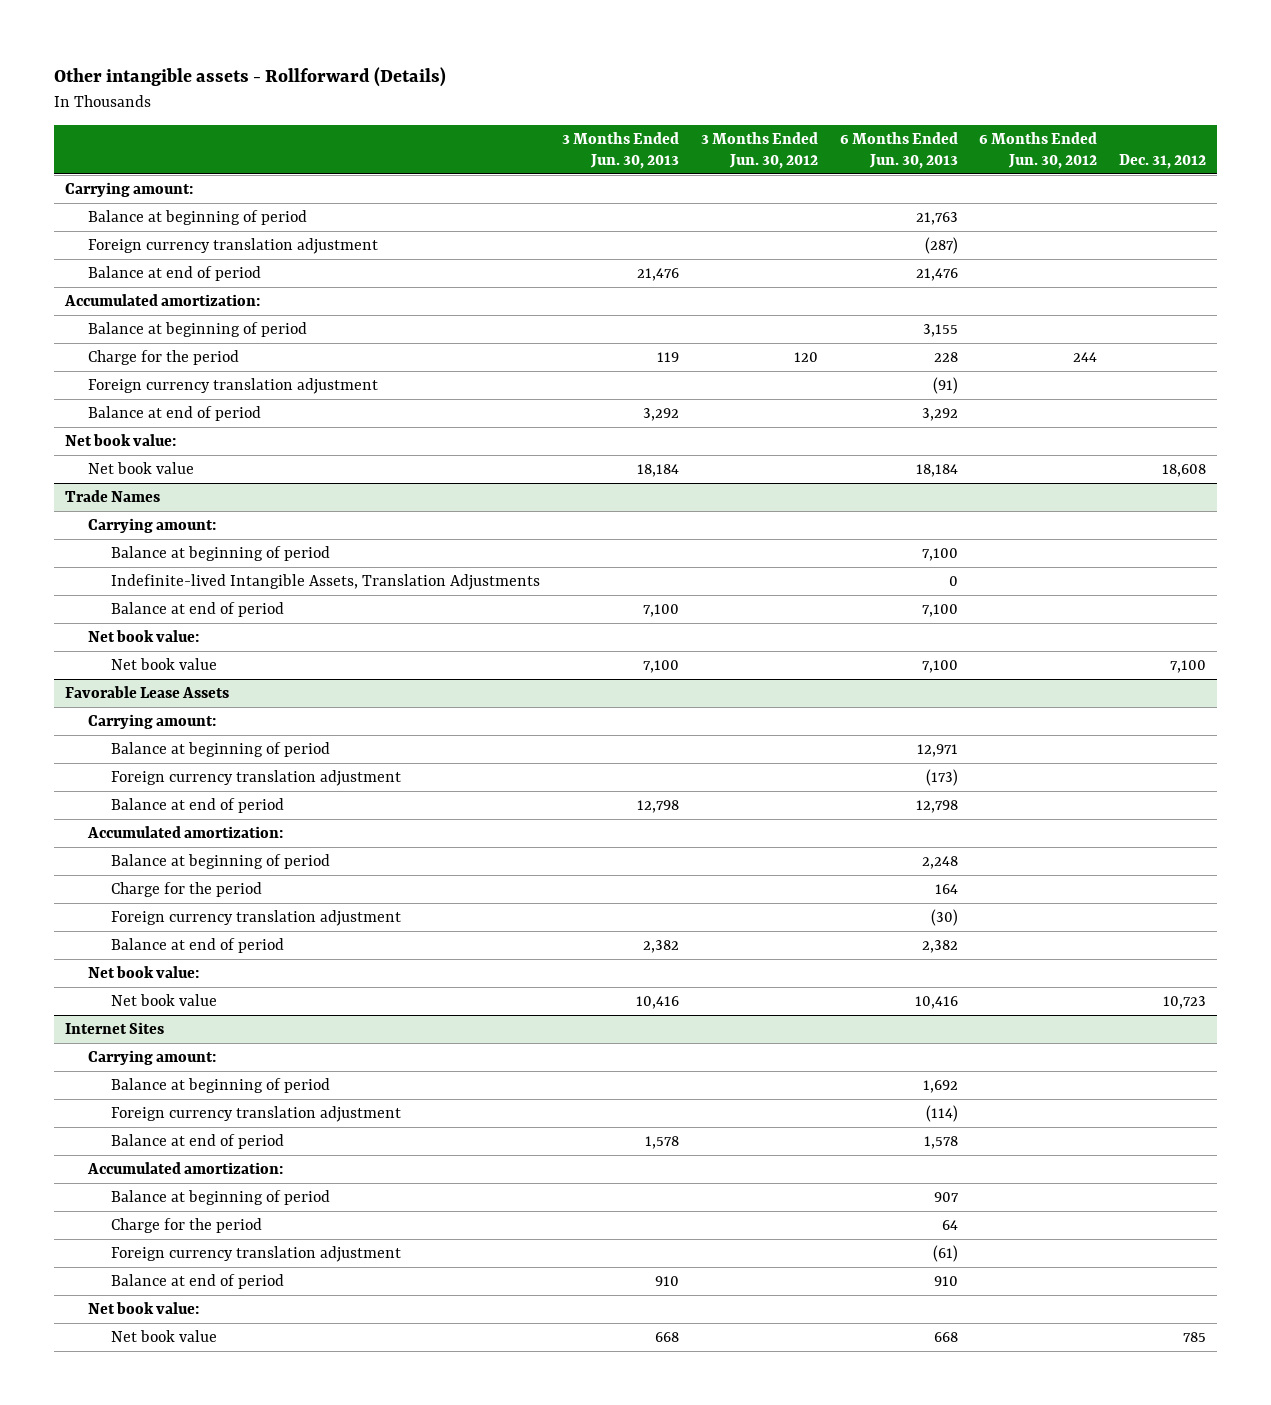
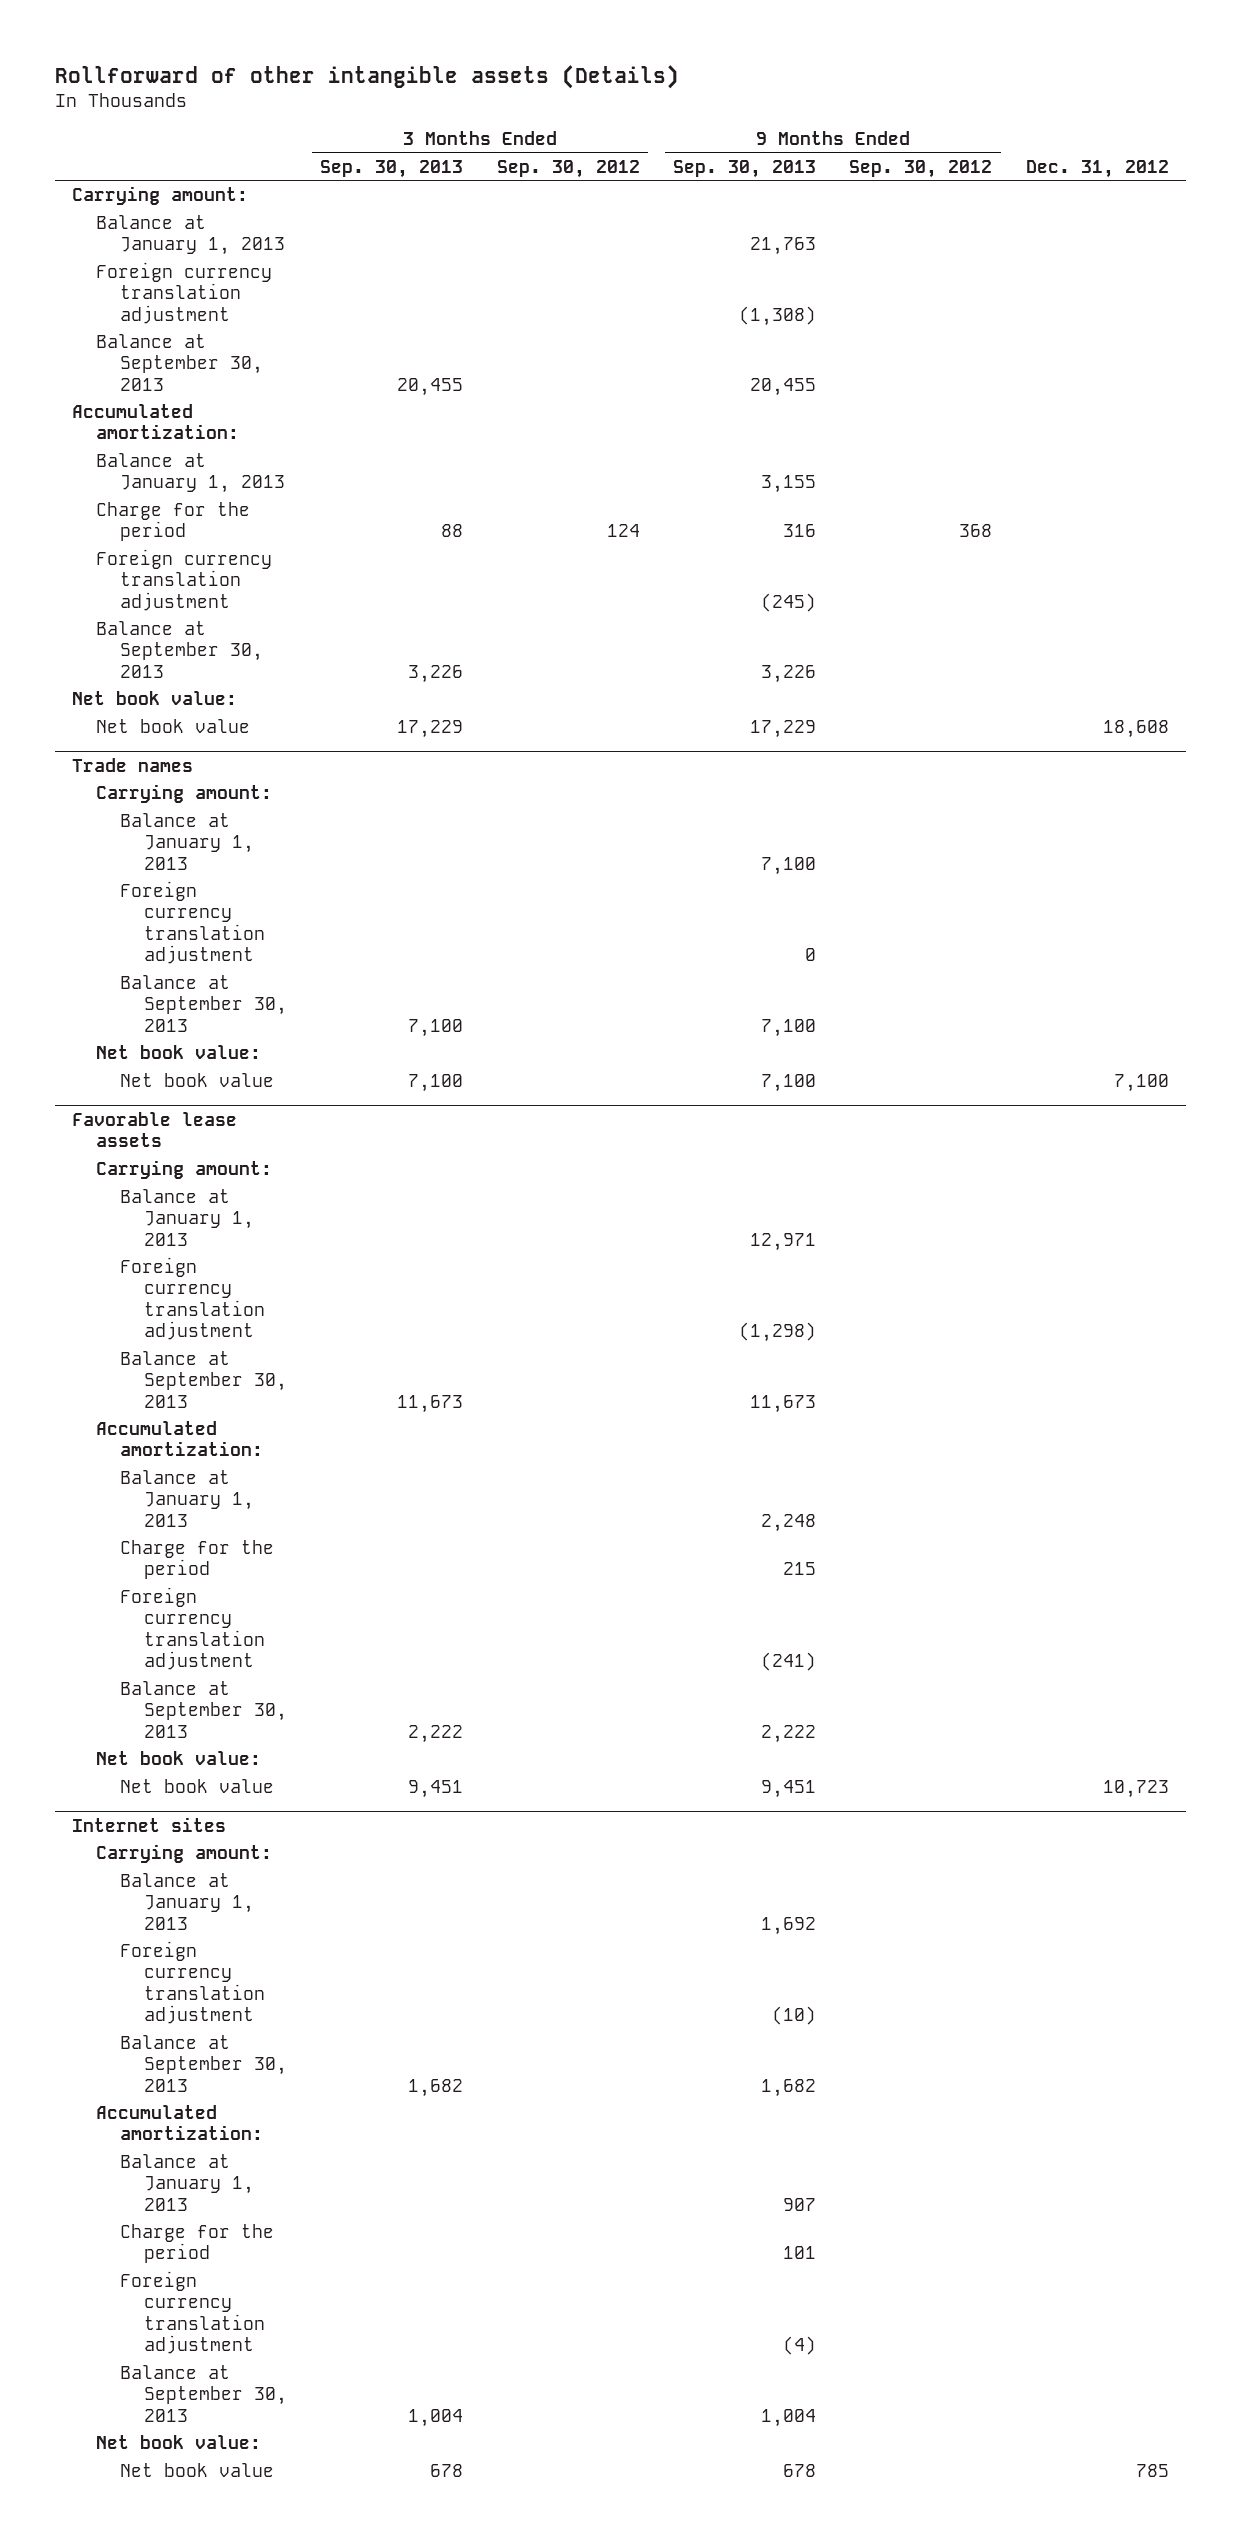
- Other intangible assets - Rollforward (Details)
+ Rollforward of other intangible assets (Details)
- | 3 Months Ended Jun. 30, 2013 | 3 Months Ended Jun. 30, 2012 | 6 Months Ended Jun. 30, 2013 | 6 Months Ended Jun. 30, 2012 | Dec. 31, 2012
+ | 3 Months Ended Sep. 30, 2013 | 3 Months Ended Sep. 30, 2012 | 9 Months Ended Sep. 30, 2013 | 9 Months Ended Sep. 30, 2012 | Dec. 31, 2012
- Balance at beginning of period | | | 21,763 | |
+ Balance at January 1, 2013 | | | 21,763 | |
- Balance at end of period | 21,476 | | 21,476 | |
+ Balance at September 30, 2013 | 20,455 | | 20,455 | |
- Balance at beginning of period | | | 3,155 | |
+ Balance at January 1, 2013 | | | 3,155 | |
- Balance at end of period | 3,292 | | 3,292 | |
+ Balance at September 30, 2013 | 3,226 | | 3,226 | |
- Trade Names
+ Trade names
- Balance at beginning of period | | | 7,100 | |
- Indefinite-lived Intangible Assets, Translation Adjustments | | | 0 | |
- Balance at end of period | 7,100 | | 7,100 | |
+ Balance at January 1, 2013 | | | 7,100 | |
+ Foreign currency translation adjustment | | | 0 | |
+ Balance at September 30, 2013 | 7,100 | | 7,100 | |
- Favorable Lease Assets
+ Favorable lease assets
- Balance at beginning of period | | | 12,971 | |
+ Balance at January 1, 2013 | | | 12,971 | |
- Balance at end of period | 12,798 | | 12,798 | |
+ Balance at September 30, 2013 | 11,673 | | 11,673 | |
- Balance at beginning of period | | | 2,248 | |
+ Balance at January 1, 2013 | | | 2,248 | |
- Balance at end of period | 2,382 | | 2,382 | |
+ Balance at September 30, 2013 | 2,222 | | 2,222 | |
- Internet Sites
+ Internet sites
- Balance at beginning of period | | | 1,692 | |
+ Balance at January 1, 2013 | | | 1,692 | |
- Balance at end of period | 1,578 | | 1,578 | |
+ Balance at September 30, 2013 | 1,682 | | 1,682 | |
- Balance at beginning of period | | | 907 | |
+ Balance at January 1, 2013 | | | 907 | |
- Balance at end of period | 910 | | 910 | |
+ Balance at September 30, 2013 | 1,004 | | 1,004 | |

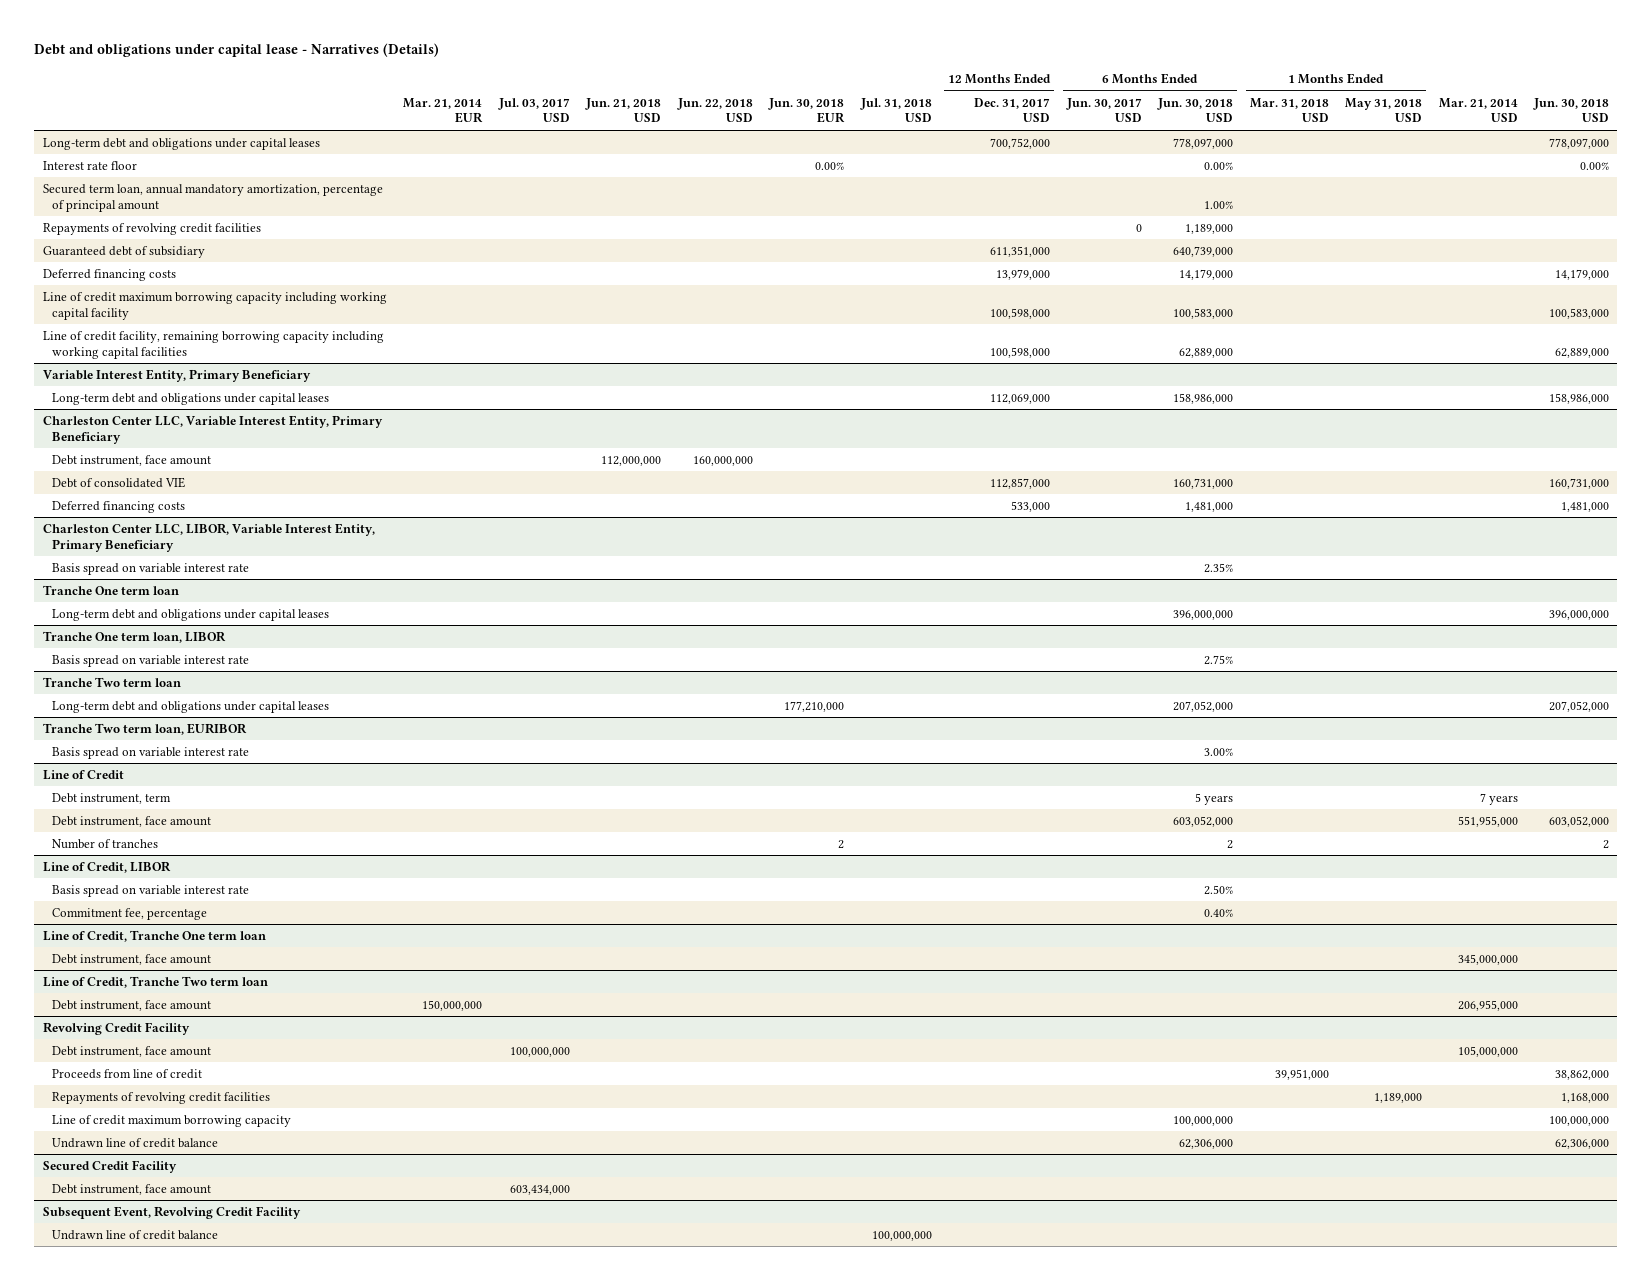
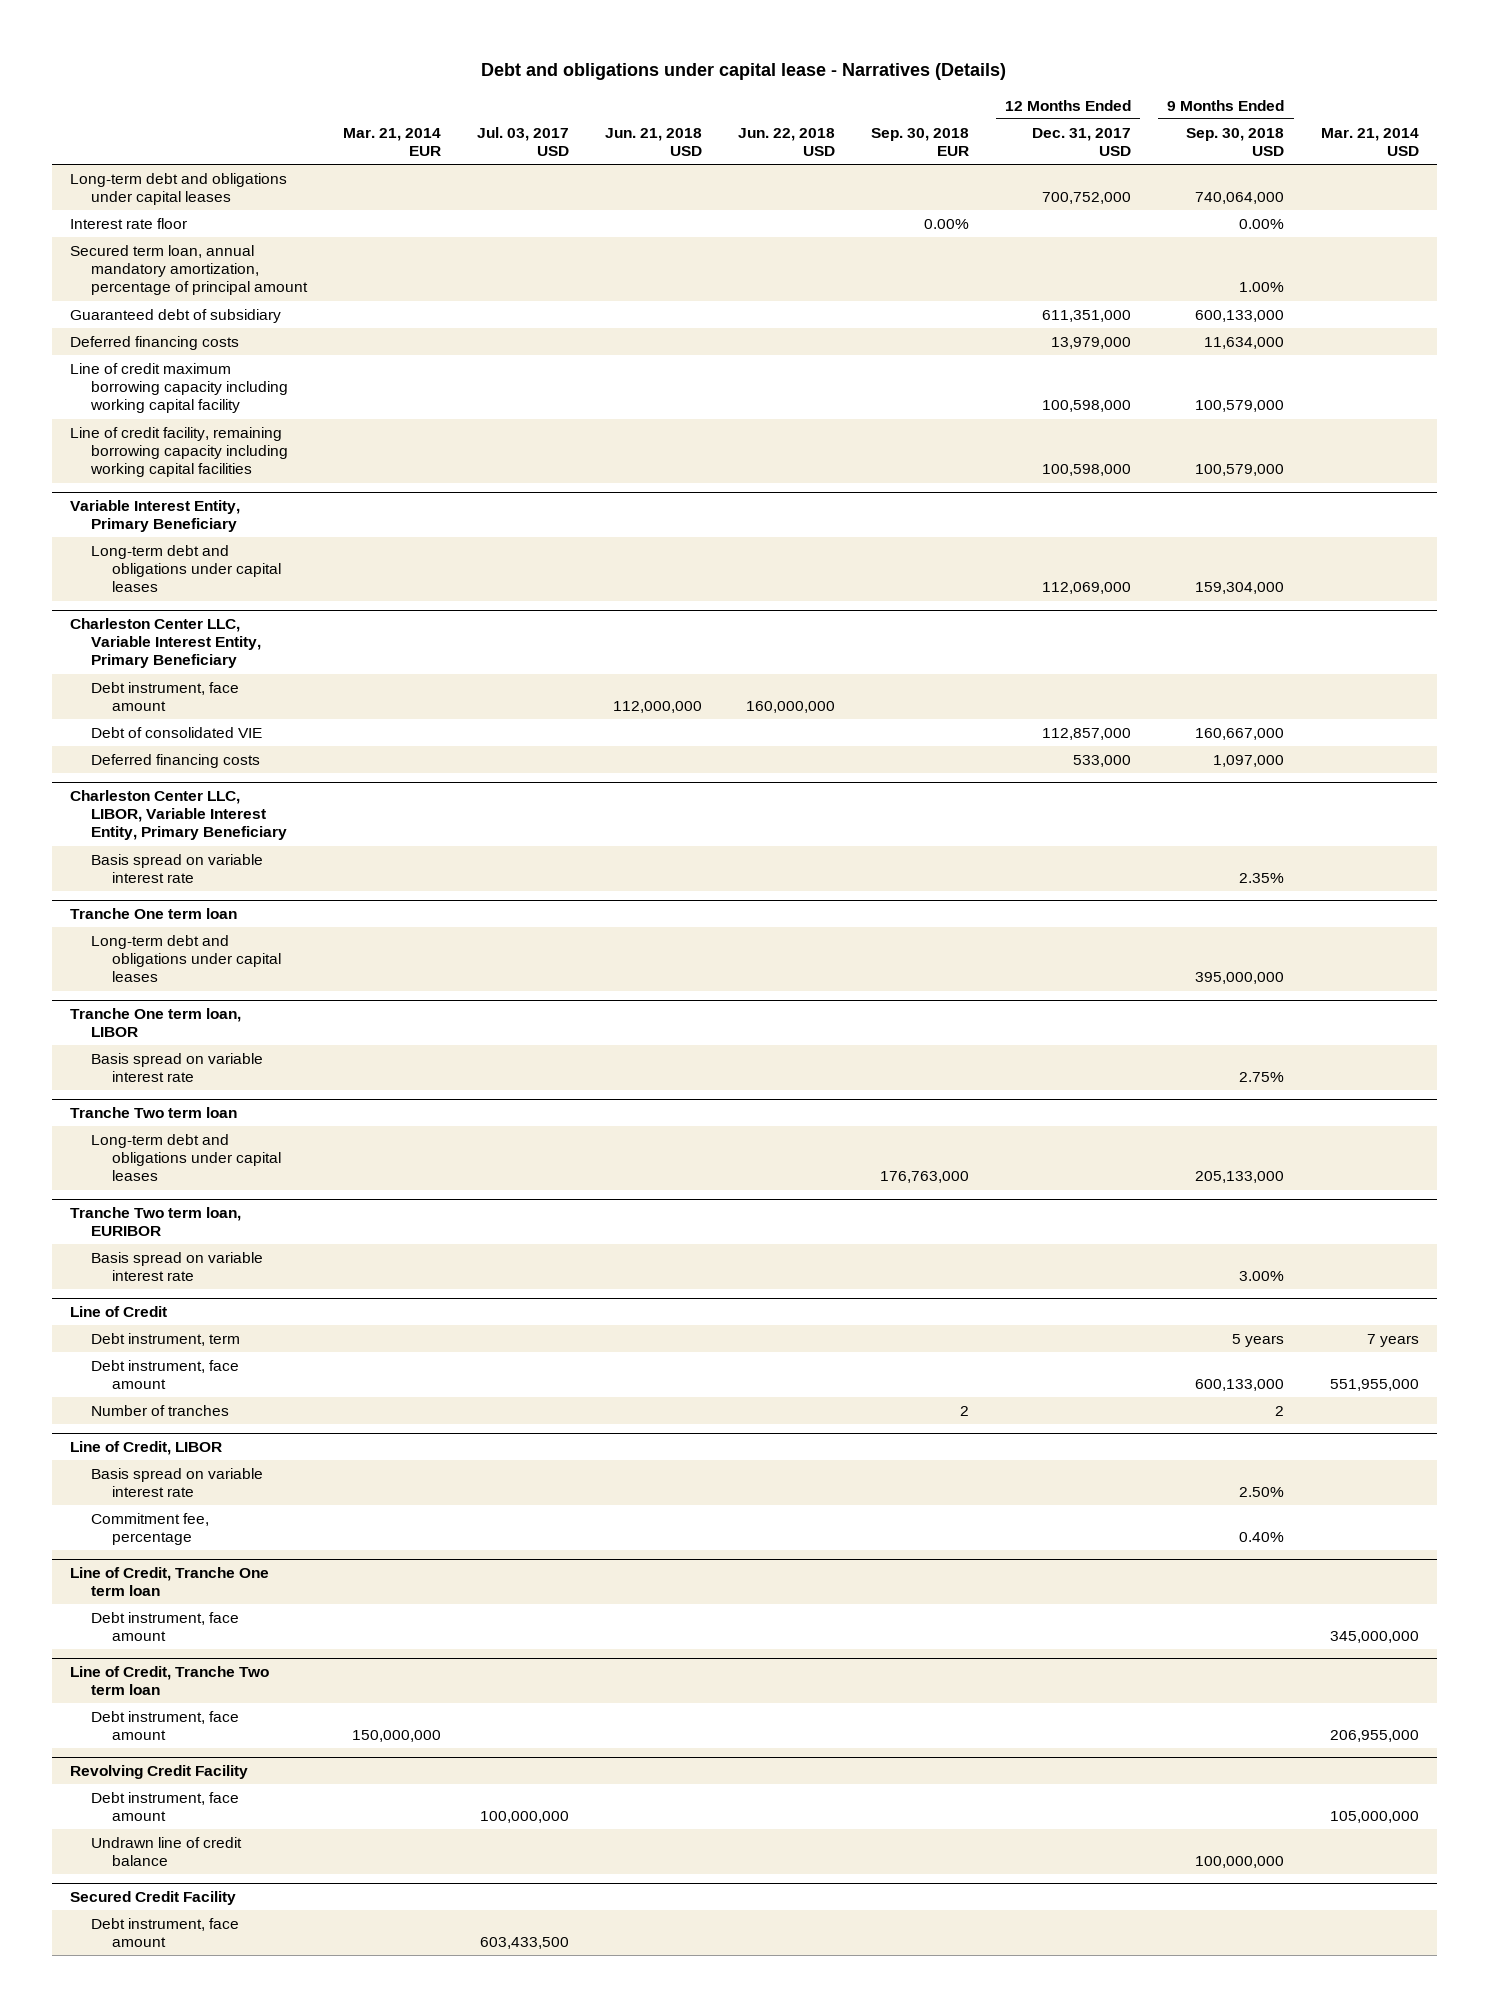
- | Mar. 21, 2014 EUR | Jul. 03, 2017 USD | Jun. 21, 2018 USD | Jun. 22, 2018 USD | Jun. 30, 2018 EUR | Jul. 31, 2018 USD | 12 Months Ended Dec. 31, 2017 USD | 6 Months Ended Jun. 30, 2017 USD | 6 Months Ended Jun. 30, 2018 USD | 1 Months Ended Mar. 31, 2018 USD | 1 Months Ended May 31, 2018 USD | Mar. 21, 2014 USD | Jun. 30, 2018 USD
+ | Mar. 21, 2014 EUR | Jul. 03, 2017 USD | Jun. 21, 2018 USD | Jun. 22, 2018 USD | Sep. 30, 2018 EUR | 12 Months Ended Dec. 31, 2017 USD | 9 Months Ended Sep. 30, 2018 USD | Mar. 21, 2014 USD
- Repayments of revolving credit facilities | | | | | | | | 0 | 1,189,000 | | | |
@ Revolving Credit Facility
- Proceeds from line of credit | | | | | | | | | | 39,951,000 | | | 38,862,000
- Repayments of revolving credit facilities | | | | | | | | | | | 1,189,000 | | 1,168,000
- Line of credit maximum borrowing capacity | | | | | | | | | 100,000,000 | | | | 100,000,000
@ Secured Credit Facility
- Debt instrument, face amount | | 603,434,000 | | | | | | | | | | |
- Subsequent Event, Revolving Credit Facility
- Undrawn line of credit balance | | | | | | 100,000,000 | | | | | | |
@ Secured Credit Facility
+ Debt instrument, face amount | | 603,433,500 | | | | | |

